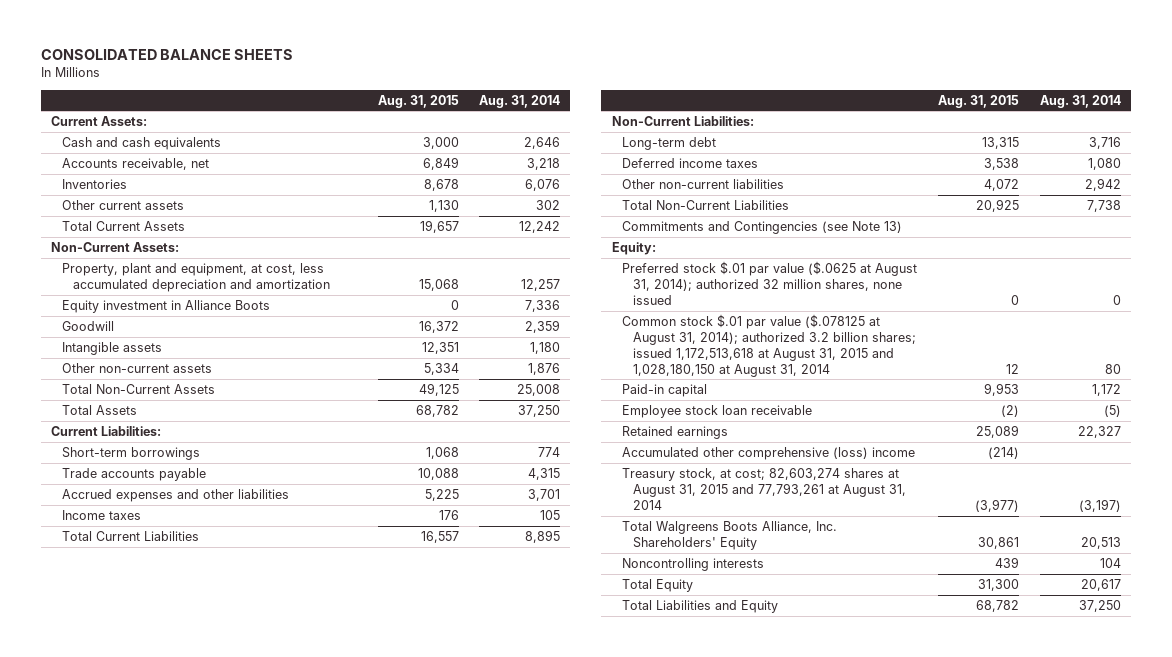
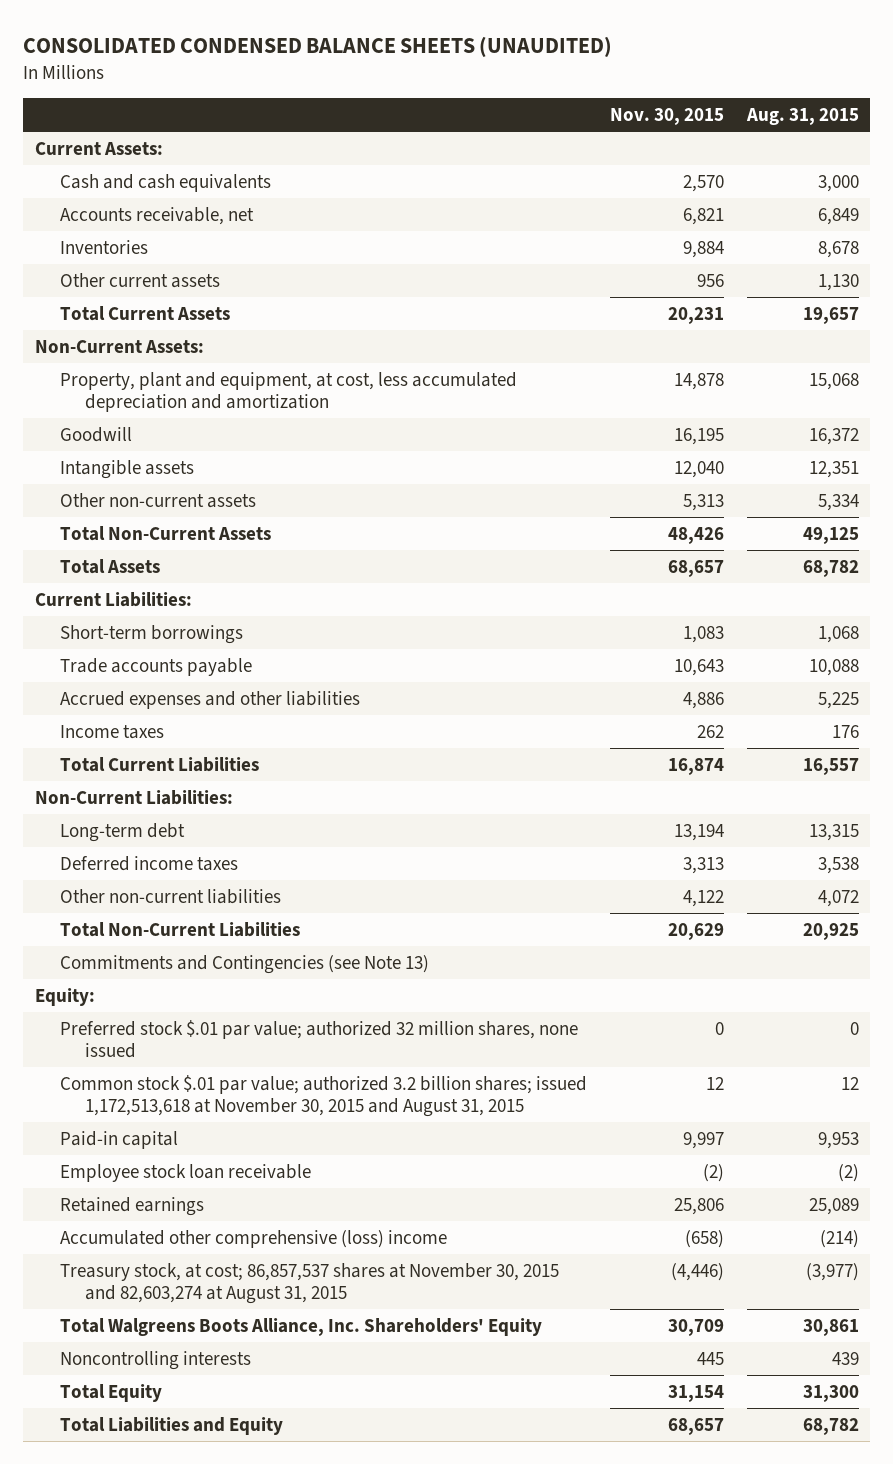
- CONSOLIDATED BALANCE SHEETS
+ CONSOLIDATED CONDENSED BALANCE SHEETS (UNAUDITED)
- | Aug. 31, 2015 | Aug. 31, 2014
+ | Nov. 30, 2015 | Aug. 31, 2015
- Equity investment in Alliance Boots | 0 | 7,336
- Preferred stock $.01 par value ($.0625 at August 31, 2014); authorized 32 million shares, none issued | 0 | 0
- Common stock $.01 par value ($.078125 at August 31, 2014); authorized 3.2 billion shares; issued 1,172,513,618 at August 31, 2015 and 1,028,180,150 at August 31, 2014 | 12 | 80
+ Preferred stock $.01 par value; authorized 32 million shares, none issued | 0 | 0
+ Common stock $.01 par value; authorized 3.2 billion shares; issued 1,172,513,618 at November 30, 2015 and August 31, 2015 | 12 | 12
- Treasury stock, at cost; 82,603,274 shares at August 31, 2015 and 77,793,261 at August 31, 2014 | (3,977) | (3,197)
+ Treasury stock, at cost; 86,857,537 shares at November 30, 2015 and 82,603,274 at August 31, 2015 | (4,446) | (3,977)

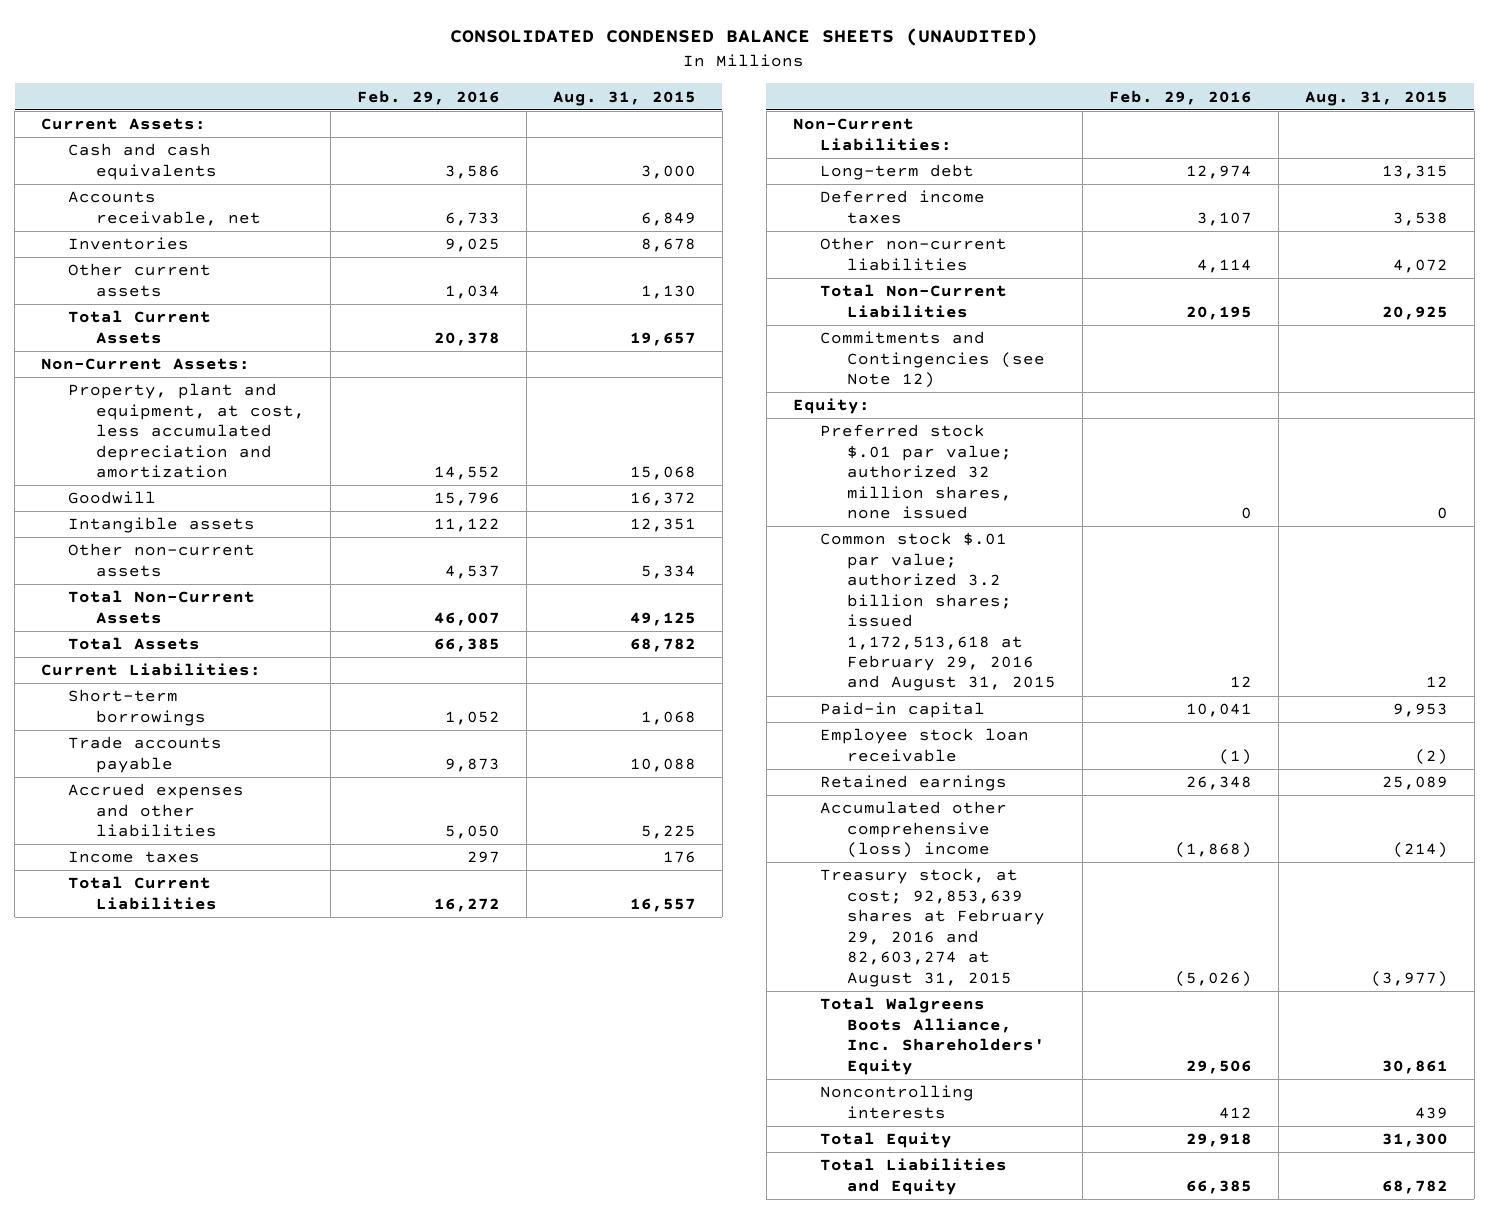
- | Nov. 30, 2015 | Aug. 31, 2015
+ | Feb. 29, 2016 | Aug. 31, 2015
- Commitments and Contingencies (see Note 13)
+ Commitments and Contingencies (see Note 12)
- Common stock $.01 par value; authorized 3.2 billion shares; issued 1,172,513,618 at November 30, 2015 and August 31, 2015 | 12 | 12
+ Common stock $.01 par value; authorized 3.2 billion shares; issued 1,172,513,618 at February 29, 2016 and August 31, 2015 | 12 | 12
- Treasury stock, at cost; 86,857,537 shares at November 30, 2015 and 82,603,274 at August 31, 2015 | (4,446) | (3,977)
+ Treasury stock, at cost; 92,853,639 shares at February 29, 2016 and 82,603,274 at August 31, 2015 | (5,026) | (3,977)

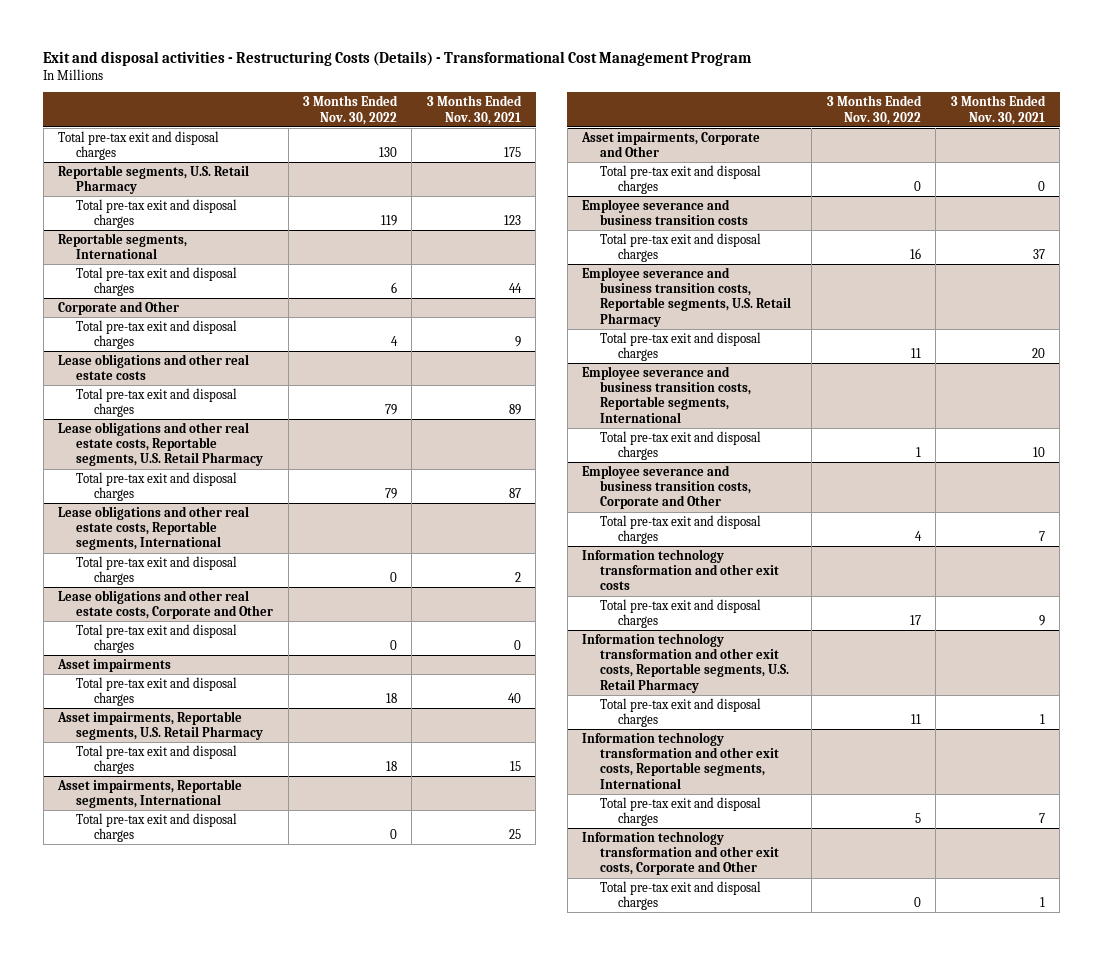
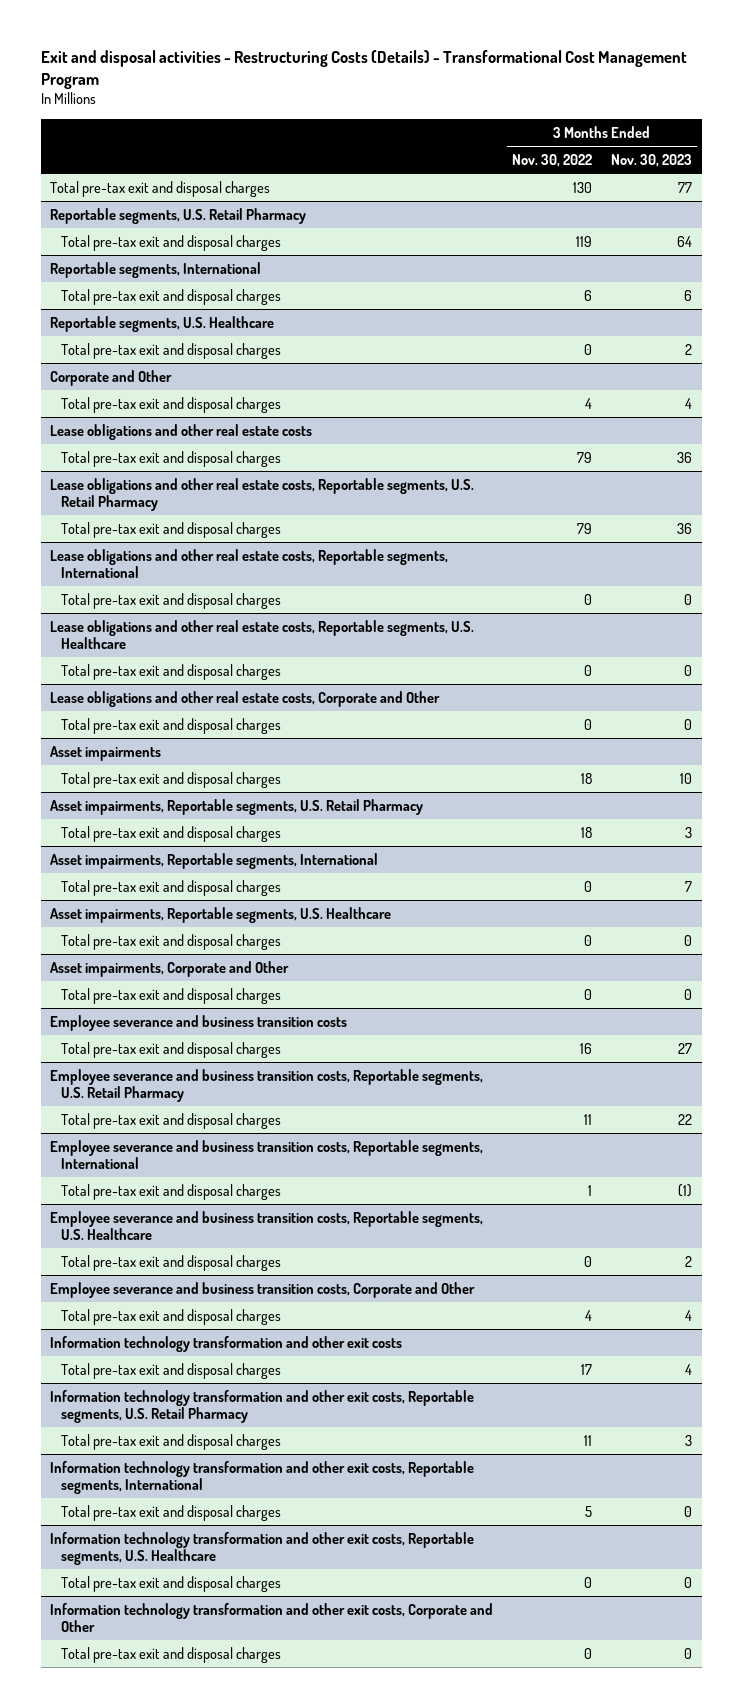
- | 3 Months Ended Nov. 30, 2022 | 3 Months Ended Nov. 30, 2021
+ | 3 Months Ended Nov. 30, 2022 | 3 Months Ended Nov. 30, 2023
+ Reportable segments, U.S. Healthcare
+ Total pre-tax exit and disposal charges | 0 | 2
+ Lease obligations and other real estate costs, Reportable segments, U.S. Healthcare
+ Total pre-tax exit and disposal charges | 0 | 0
+ Asset impairments, Reportable segments, U.S. Healthcare
+ Total pre-tax exit and disposal charges | 0 | 0
+ Employee severance and business transition costs, Reportable segments, U.S. Healthcare
+ Total pre-tax exit and disposal charges | 0 | 2
+ Information technology transformation and other exit costs, Reportable segments, U.S. Healthcare
+ Total pre-tax exit and disposal charges | 0 | 0

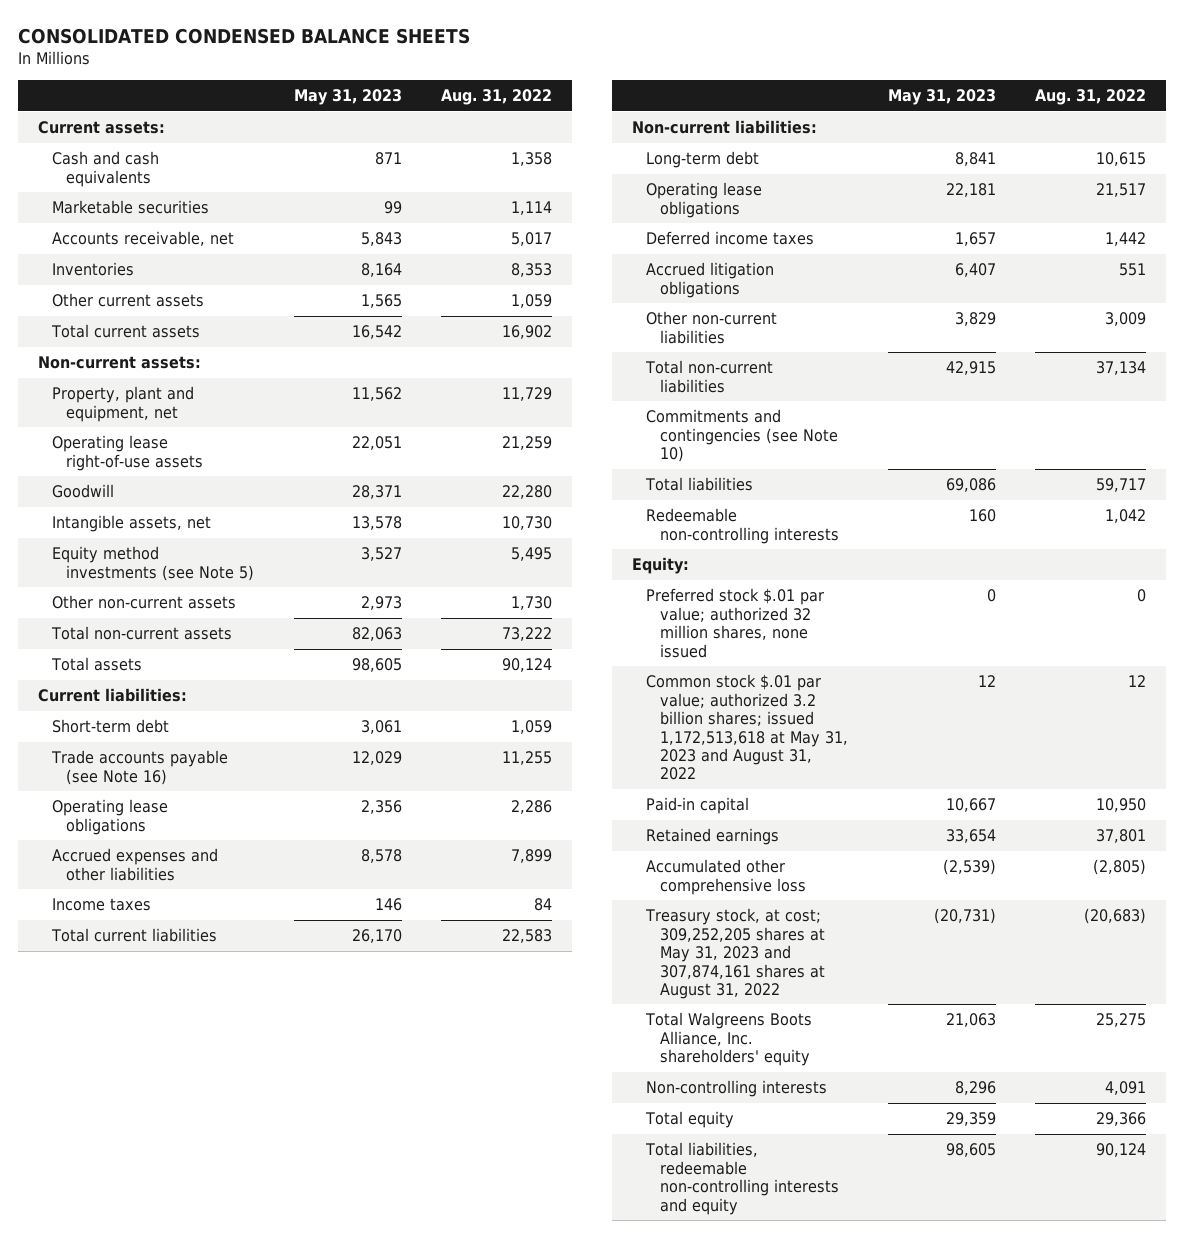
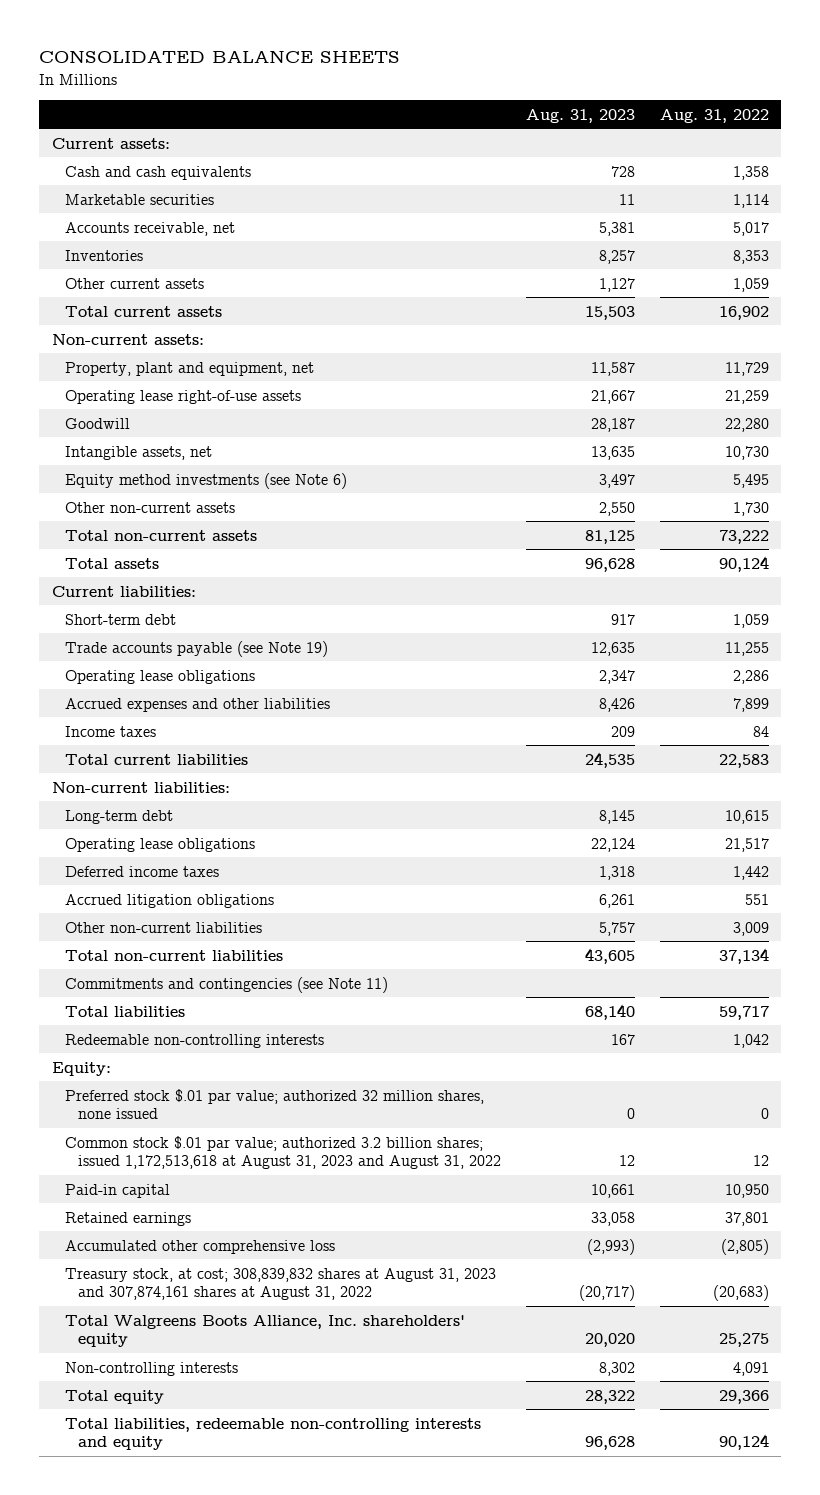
- CONSOLIDATED CONDENSED BALANCE SHEETS
+ CONSOLIDATED BALANCE SHEETS
- | May 31, 2023 | Aug. 31, 2022
+ | Aug. 31, 2023 | Aug. 31, 2022
- Equity method investments (see Note 5) | 3,527 | 5,495
+ Equity method investments (see Note 6) | 3,497 | 5,495
- Trade accounts payable (see Note 16) | 12,029 | 11,255
+ Trade accounts payable (see Note 19) | 12,635 | 11,255
- Commitments and contingencies (see Note 10)
+ Commitments and contingencies (see Note 11)
- Common stock $.01 par value; authorized 3.2 billion shares; issued 1,172,513,618 at May 31, 2023 and August 31, 2022 | 12 | 12
+ Common stock $.01 par value; authorized 3.2 billion shares; issued 1,172,513,618 at August 31, 2023 and August 31, 2022 | 12 | 12
- Treasury stock, at cost; 309,252,205 shares at May 31, 2023 and 307,874,161 shares at August 31, 2022 | (20,731) | (20,683)
+ Treasury stock, at cost; 308,839,832 shares at August 31, 2023 and 307,874,161 shares at August 31, 2022 | (20,717) | (20,683)

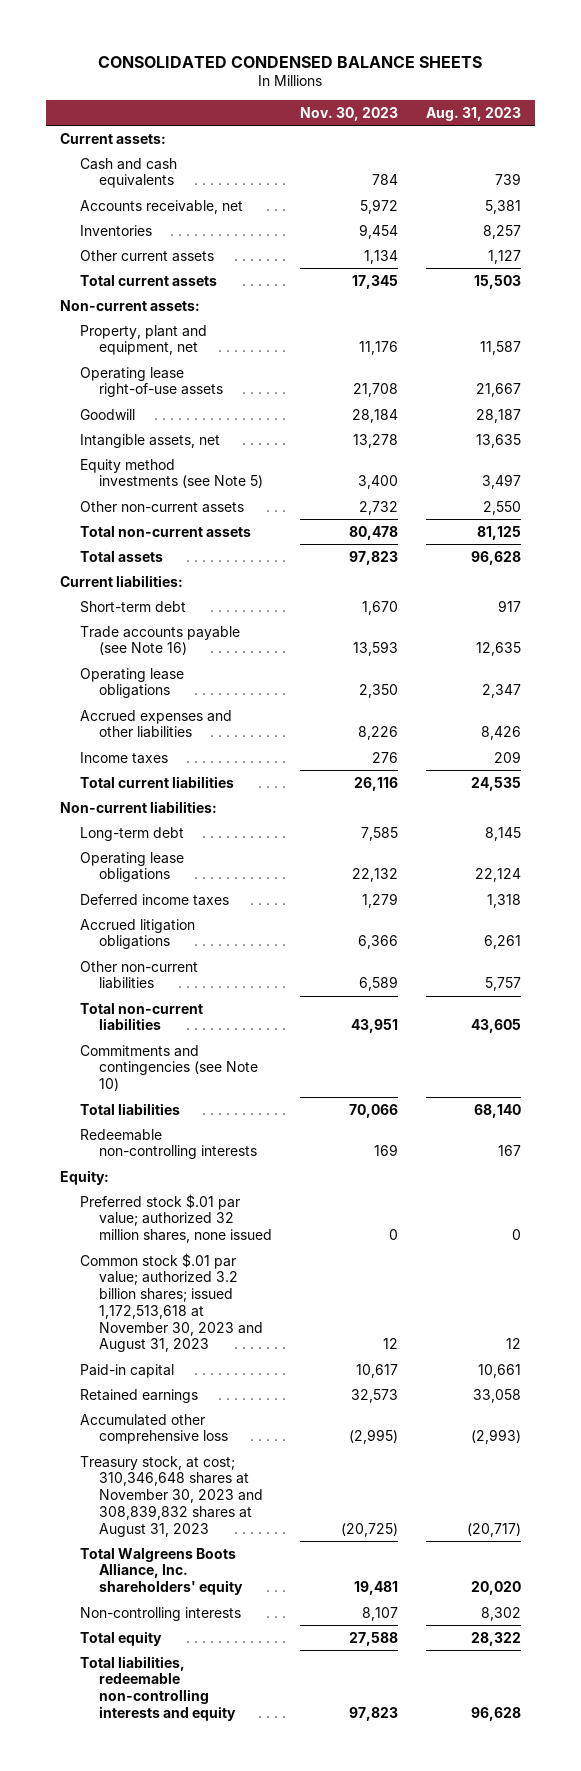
- CONSOLIDATED BALANCE SHEETS
+ CONSOLIDATED CONDENSED BALANCE SHEETS
- | Aug. 31, 2023 | Aug. 31, 2022
+ | Nov. 30, 2023 | Aug. 31, 2023
- Cash and cash equivalents | 728 | 1,358
- Marketable securities | 11 | 1,114
+ Cash and cash equivalents | 784 | 739
- Equity method investments (see Note 6) | 3,497 | 5,495
+ Equity method investments (see Note 5) | 3,400 | 3,497
- Trade accounts payable (see Note 19) | 12,635 | 11,255
+ Trade accounts payable (see Note 16) | 13,593 | 12,635
- Commitments and contingencies (see Note 11)
+ Commitments and contingencies (see Note 10)
- Common stock $.01 par value; authorized 3.2 billion shares; issued 1,172,513,618 at August 31, 2023 and August 31, 2022 | 12 | 12
+ Common stock $.01 par value; authorized 3.2 billion shares; issued 1,172,513,618 at November 30, 2023 and August 31, 2023 | 12 | 12
- Treasury stock, at cost; 308,839,832 shares at August 31, 2023 and 307,874,161 shares at August 31, 2022 | (20,717) | (20,683)
+ Treasury stock, at cost; 310,346,648 shares at November 30, 2023 and 308,839,832 shares at August 31, 2023 | (20,725) | (20,717)

